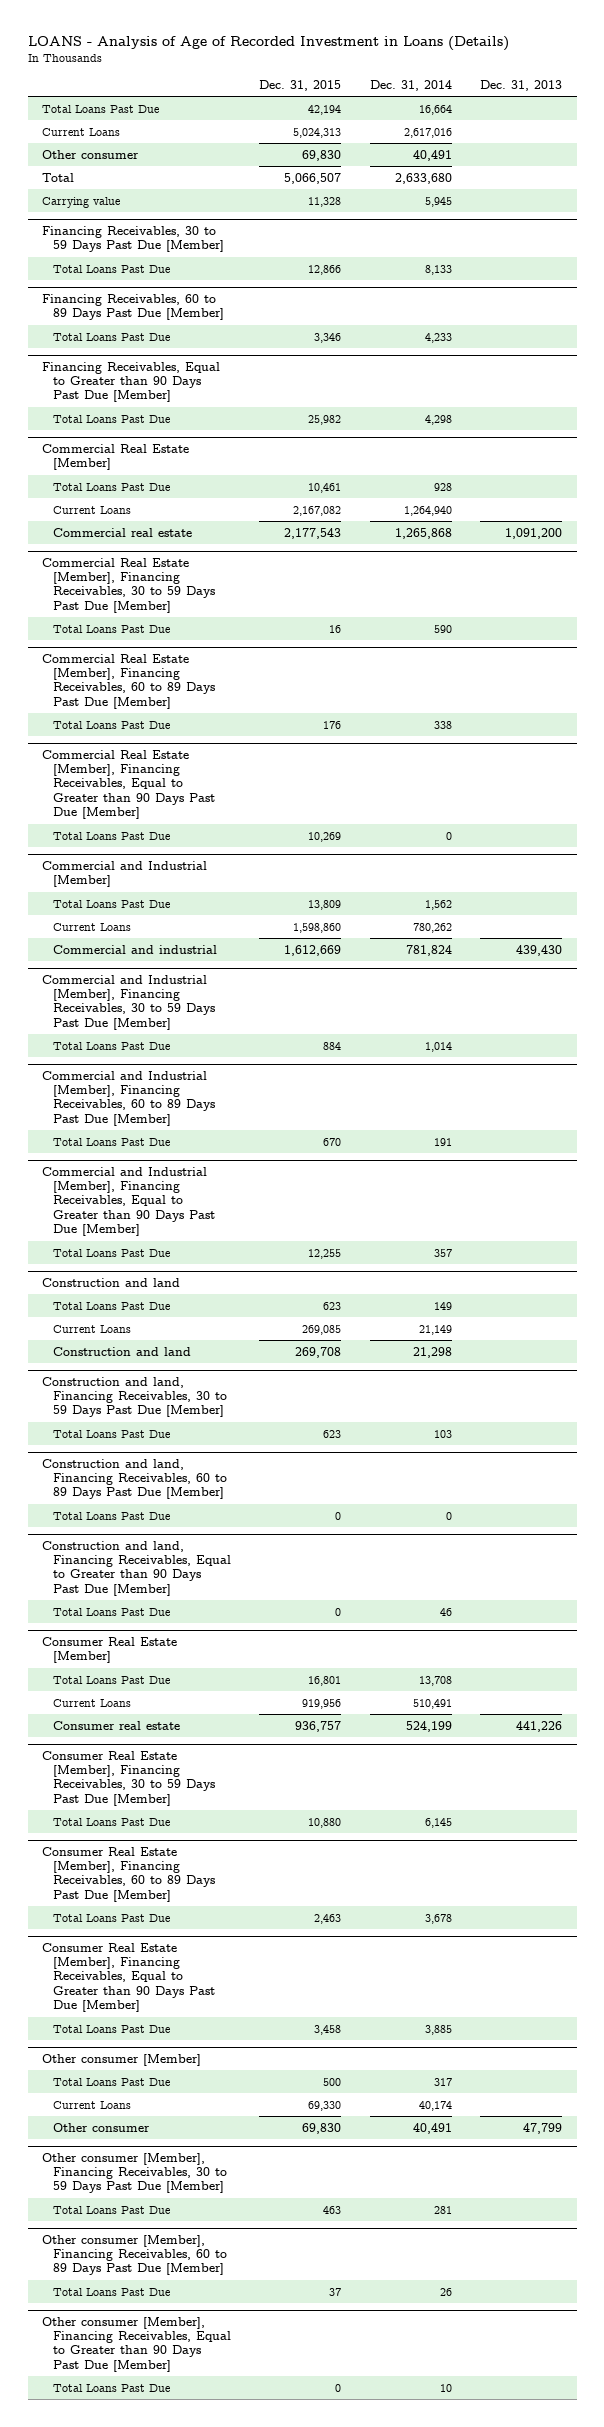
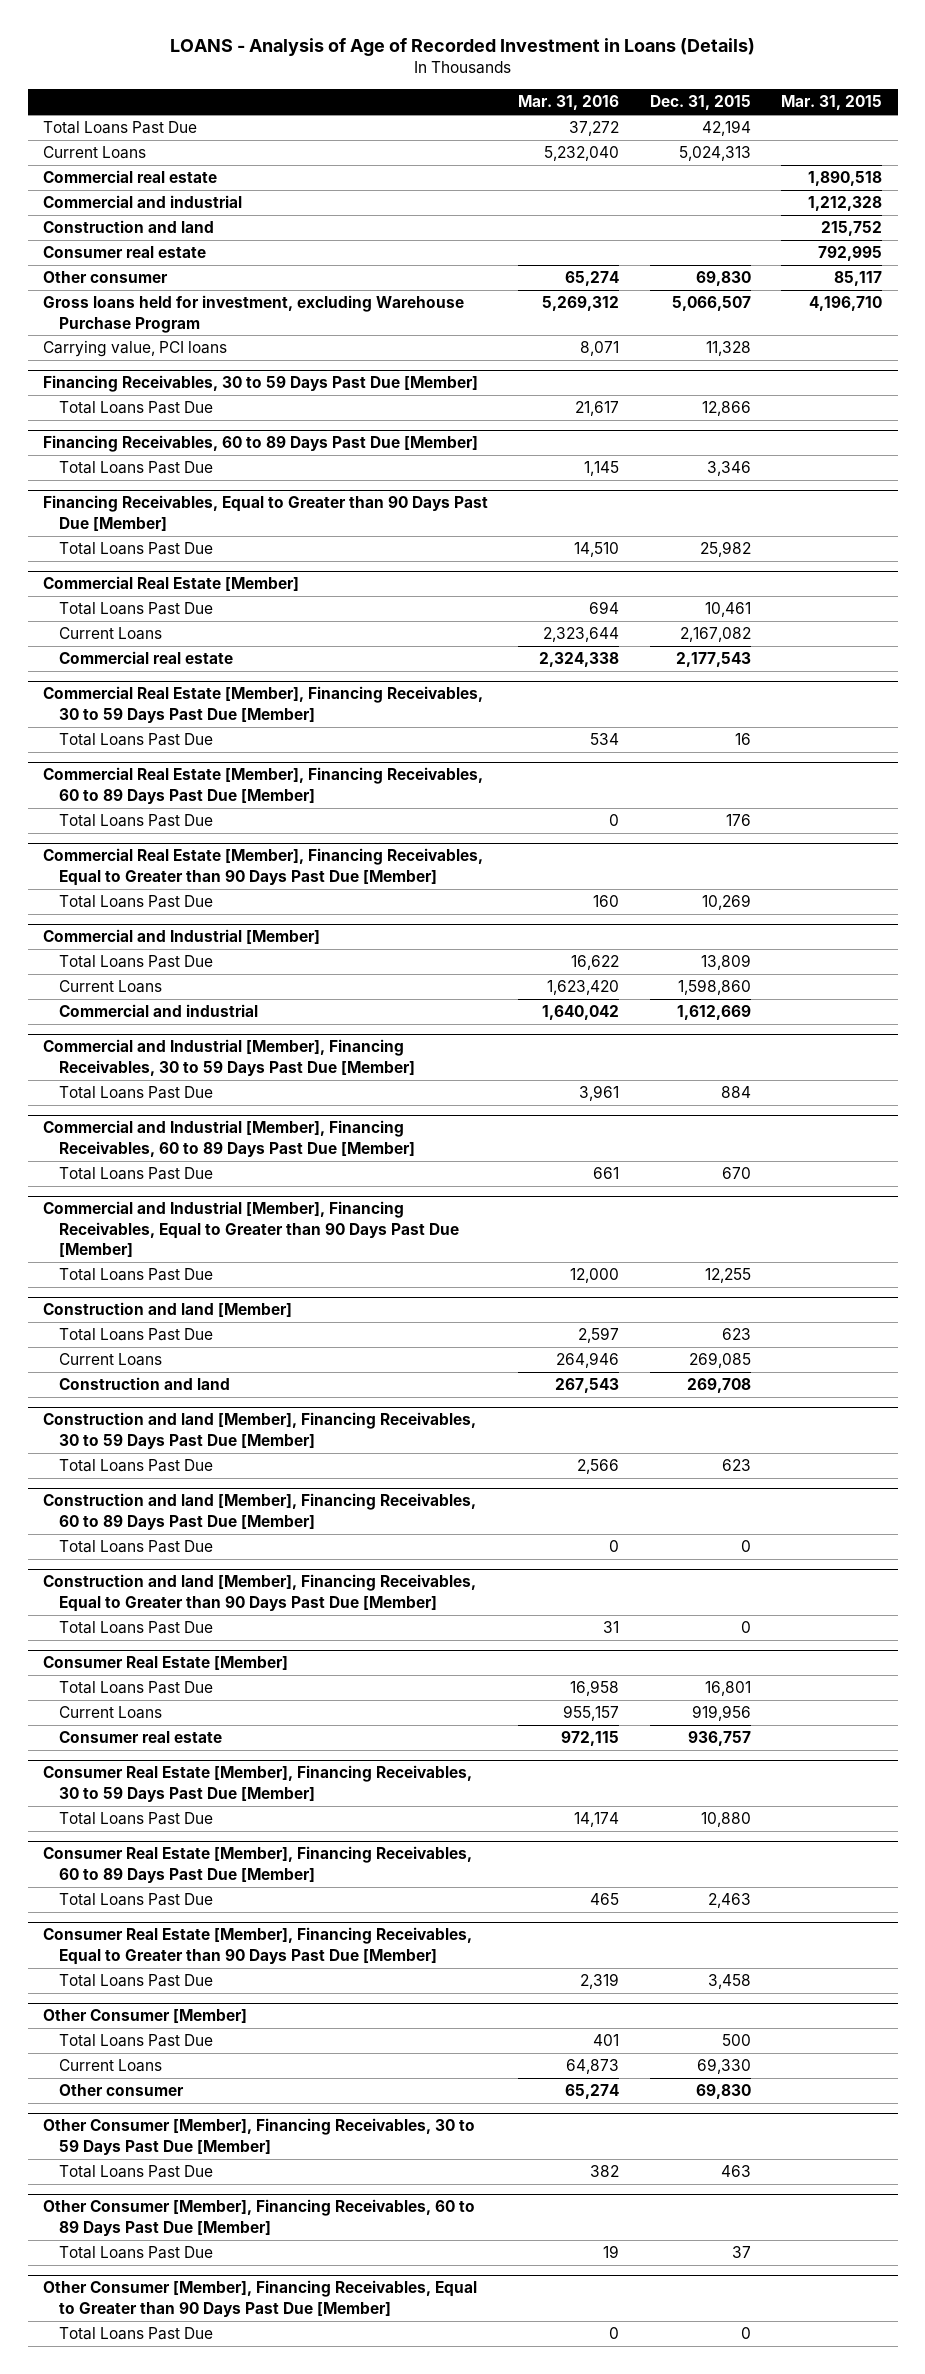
- | Dec. 31, 2015 | Dec. 31, 2014 | Dec. 31, 2013
+ | Mar. 31, 2016 | Dec. 31, 2015 | Mar. 31, 2015
+ Commercial real estate | | | 1,890,518
+ Commercial and industrial | | | 1,212,328
+ Construction and land | | | 215,752
+ Consumer real estate | | | 792,995
- Total | 5,066,507 | 2,633,680 |
- Carrying value | 11,328 | 5,945 |
+ Gross loans held for investment, excluding Warehouse Purchase Program | 5,269,312 | 5,066,507 | 4,196,710
+ Carrying value, PCI loans | 8,071 | 11,328 |
- Construction and land
+ Construction and land [Member]
- Construction and land, Financing Receivables, 30 to 59 Days Past Due [Member]
+ Construction and land [Member], Financing Receivables, 30 to 59 Days Past Due [Member]
- Construction and land, Financing Receivables, 60 to 89 Days Past Due [Member]
+ Construction and land [Member], Financing Receivables, 60 to 89 Days Past Due [Member]
- Construction and land, Financing Receivables, Equal to Greater than 90 Days Past Due [Member]
+ Construction and land [Member], Financing Receivables, Equal to Greater than 90 Days Past Due [Member]
- Other consumer [Member]
+ Other Consumer [Member]
- Other consumer [Member], Financing Receivables, 30 to 59 Days Past Due [Member]
+ Other Consumer [Member], Financing Receivables, 30 to 59 Days Past Due [Member]
- Other consumer [Member], Financing Receivables, 60 to 89 Days Past Due [Member]
+ Other Consumer [Member], Financing Receivables, 60 to 89 Days Past Due [Member]
- Other consumer [Member], Financing Receivables, Equal to Greater than 90 Days Past Due [Member]
+ Other Consumer [Member], Financing Receivables, Equal to Greater than 90 Days Past Due [Member]

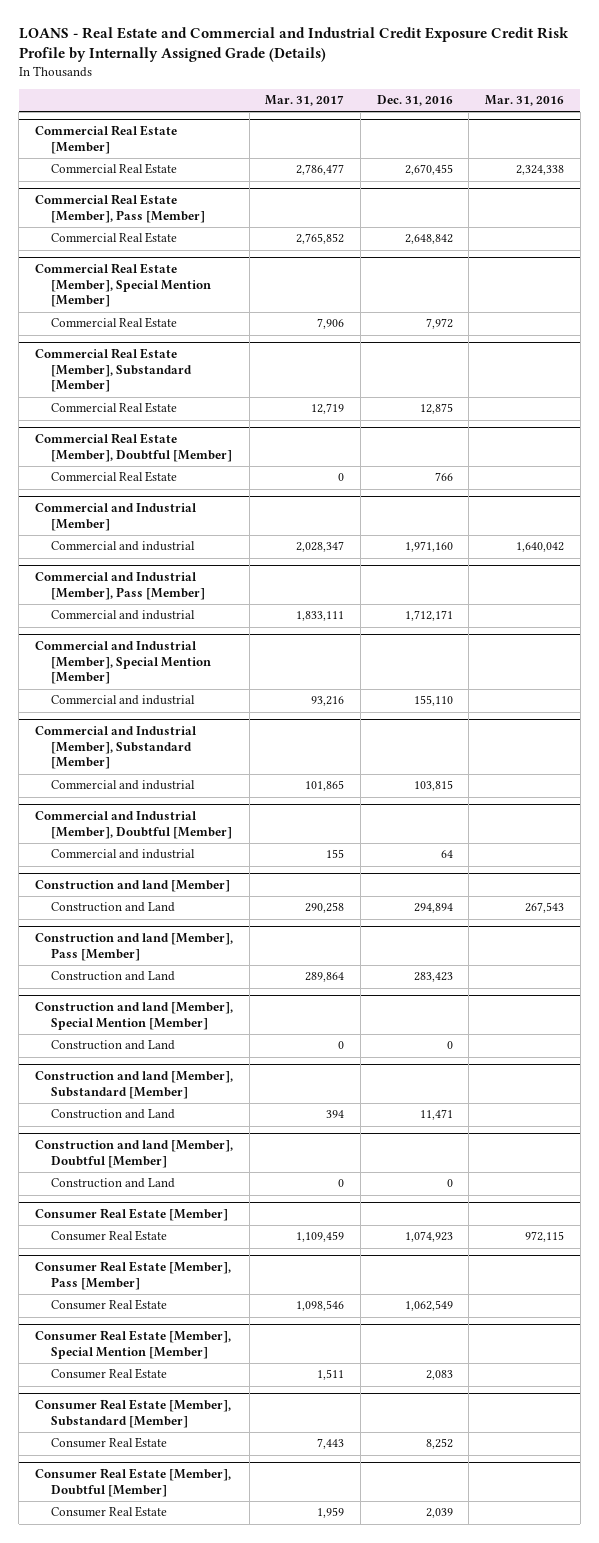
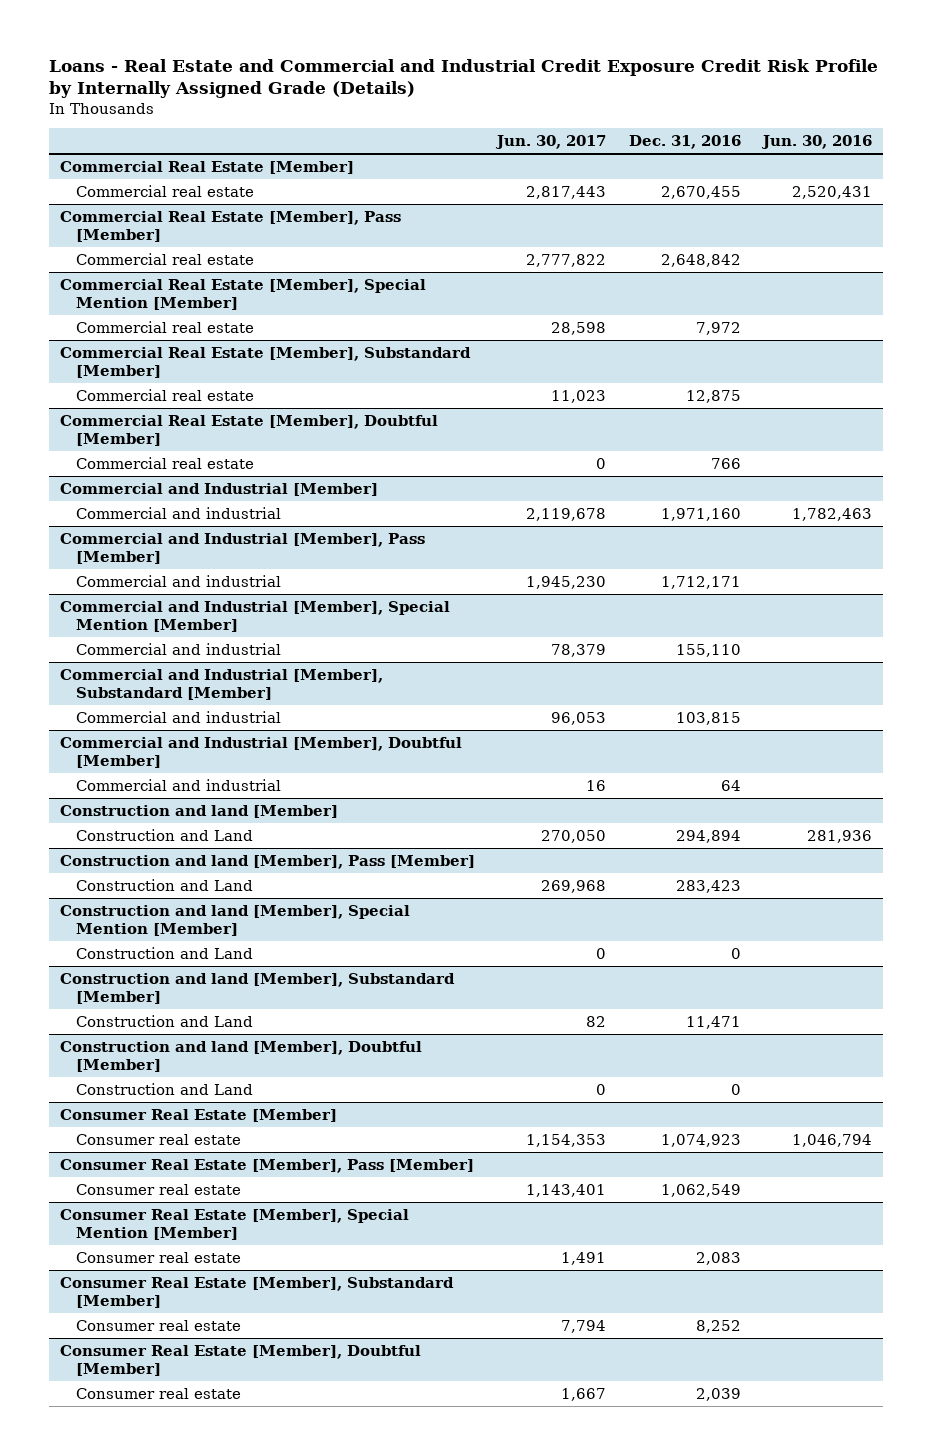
- LOANS - Real Estate and Commercial and Industrial Credit Exposure Credit Risk Profile by Internally Assigned Grade (Details)
+ Loans - Real Estate and Commercial and Industrial Credit Exposure Credit Risk Profile by Internally Assigned Grade (Details)
- | Mar. 31, 2017 | Dec. 31, 2016 | Mar. 31, 2016
+ | Jun. 30, 2017 | Dec. 31, 2016 | Jun. 30, 2016
@ Commercial Real Estate [Member]
- Commercial Real Estate | 2,786,477 | 2,670,455 | 2,324,338
+ Commercial real estate | 2,817,443 | 2,670,455 | 2,520,431
@ Commercial Real Estate [Member], Pass [Member]
- Commercial Real Estate | 2,765,852 | 2,648,842 |
+ Commercial real estate | 2,777,822 | 2,648,842 |
@ Commercial Real Estate [Member], Special Mention [Member]
- Commercial Real Estate | 7,906 | 7,972 |
+ Commercial real estate | 28,598 | 7,972 |
@ Commercial Real Estate [Member], Substandard [Member]
- Commercial Real Estate | 12,719 | 12,875 |
+ Commercial real estate | 11,023 | 12,875 |
@ Commercial Real Estate [Member], Doubtful [Member]
- Commercial Real Estate | 0 | 766 |
+ Commercial real estate | 0 | 766 |
@ Consumer Real Estate [Member]
- Consumer Real Estate | 1,109,459 | 1,074,923 | 972,115
+ Consumer real estate | 1,154,353 | 1,074,923 | 1,046,794
@ Consumer Real Estate [Member], Pass [Member]
- Consumer Real Estate | 1,098,546 | 1,062,549 |
+ Consumer real estate | 1,143,401 | 1,062,549 |
@ Consumer Real Estate [Member], Special Mention [Member]
- Consumer Real Estate | 1,511 | 2,083 |
+ Consumer real estate | 1,491 | 2,083 |
@ Consumer Real Estate [Member], Substandard [Member]
- Consumer Real Estate | 7,443 | 8,252 |
+ Consumer real estate | 7,794 | 8,252 |
@ Consumer Real Estate [Member], Doubtful [Member]
- Consumer Real Estate | 1,959 | 2,039 |
+ Consumer real estate | 1,667 | 2,039 |

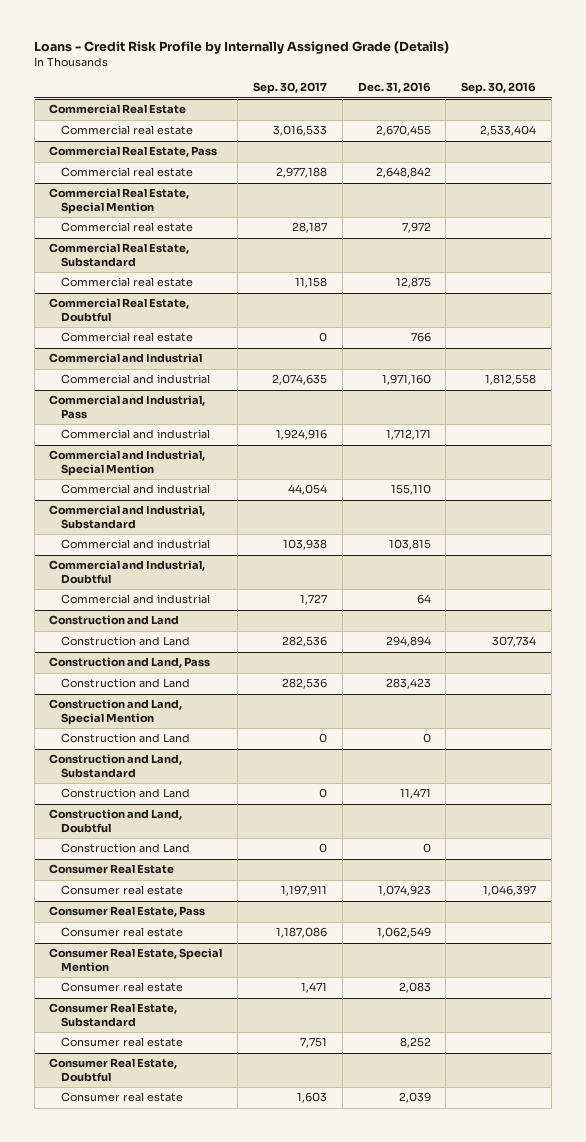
- Loans - Real Estate and Commercial and Industrial Credit Exposure Credit Risk Profile by Internally Assigned Grade (Details)
+ Loans - Credit Risk Profile by Internally Assigned Grade (Details)
- | Jun. 30, 2017 | Dec. 31, 2016 | Jun. 30, 2016
+ | Sep. 30, 2017 | Dec. 31, 2016 | Sep. 30, 2016
- Commercial Real Estate [Member]
+ Commercial Real Estate
- Commercial Real Estate [Member], Pass [Member]
+ Commercial Real Estate, Pass
- Commercial Real Estate [Member], Special Mention [Member]
+ Commercial Real Estate, Special Mention
- Commercial Real Estate [Member], Substandard [Member]
+ Commercial Real Estate, Substandard
- Commercial Real Estate [Member], Doubtful [Member]
+ Commercial Real Estate, Doubtful
- Commercial and Industrial [Member]
+ Commercial and Industrial
- Commercial and Industrial [Member], Pass [Member]
+ Commercial and Industrial, Pass
- Commercial and Industrial [Member], Special Mention [Member]
+ Commercial and Industrial, Special Mention
- Commercial and Industrial [Member], Substandard [Member]
+ Commercial and Industrial, Substandard
- Commercial and Industrial [Member], Doubtful [Member]
+ Commercial and Industrial, Doubtful
- Construction and land [Member]
+ Construction and Land
- Construction and land [Member], Pass [Member]
+ Construction and Land, Pass
- Construction and land [Member], Special Mention [Member]
+ Construction and Land, Special Mention
- Construction and land [Member], Substandard [Member]
+ Construction and Land, Substandard
- Construction and land [Member], Doubtful [Member]
+ Construction and Land, Doubtful
- Consumer Real Estate [Member]
+ Consumer Real Estate
- Consumer Real Estate [Member], Pass [Member]
+ Consumer Real Estate, Pass
- Consumer Real Estate [Member], Special Mention [Member]
+ Consumer Real Estate, Special Mention
- Consumer Real Estate [Member], Substandard [Member]
+ Consumer Real Estate, Substandard
- Consumer Real Estate [Member], Doubtful [Member]
+ Consumer Real Estate, Doubtful

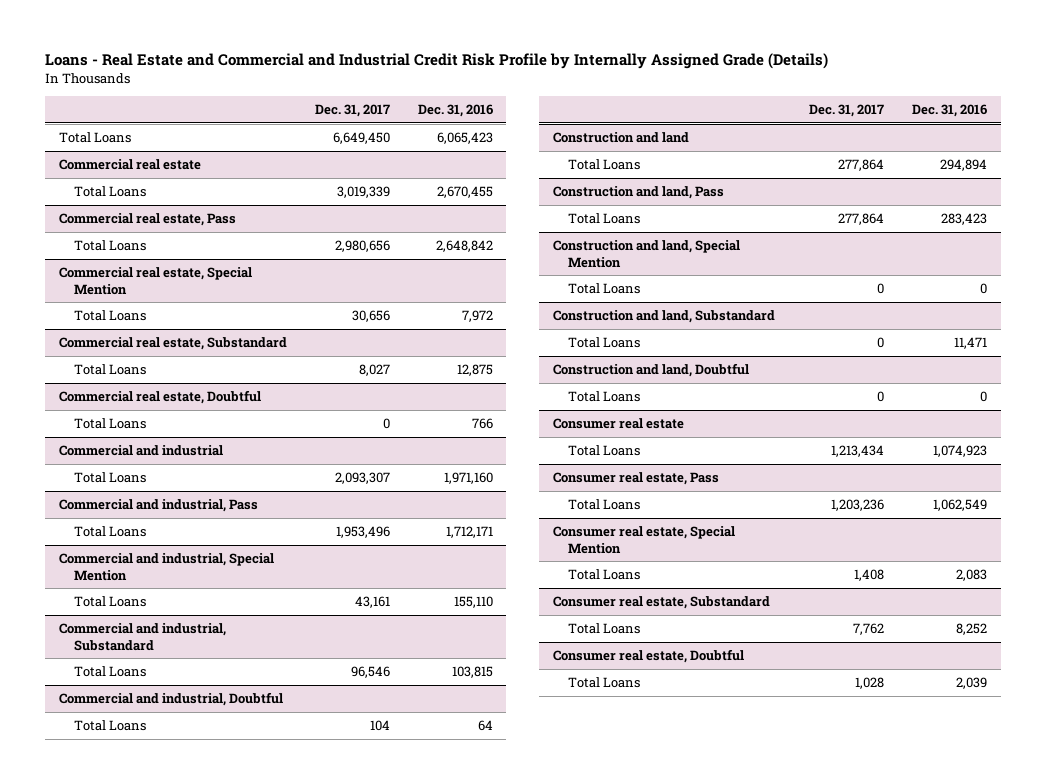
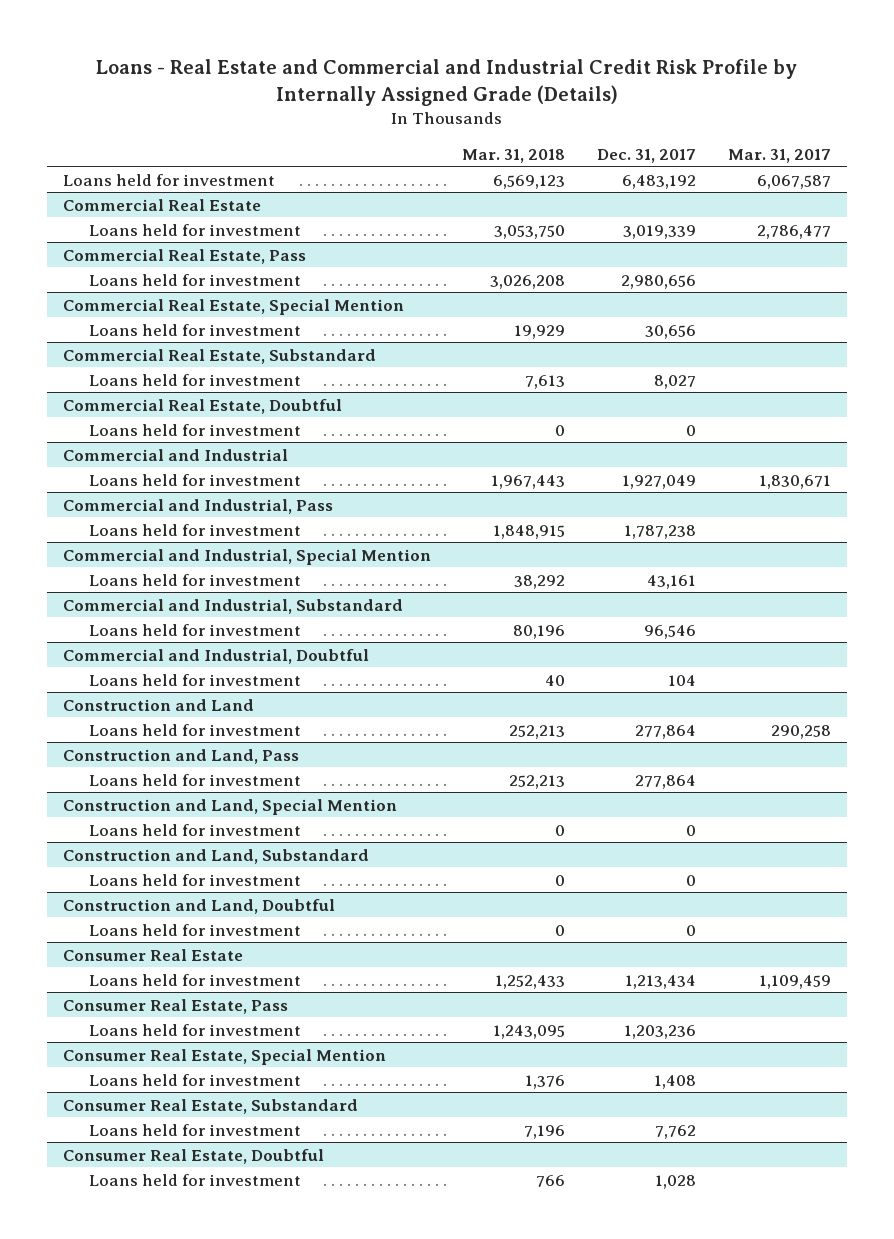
- | Dec. 31, 2017 | Dec. 31, 2016
+ | Mar. 31, 2018 | Dec. 31, 2017 | Mar. 31, 2017
- Total Loans | 6,649,450 | 6,065,423
- Commercial real estate
- Total Loans | 3,019,339 | 2,670,455
- Commercial real estate, Pass
- Total Loans | 2,980,656 | 2,648,842
- Commercial real estate, Special Mention
- Total Loans | 30,656 | 7,972
- Commercial real estate, Substandard
- Total Loans | 8,027 | 12,875
- Commercial real estate, Doubtful
- Total Loans | 0 | 766
- Commercial and industrial
- Total Loans | 2,093,307 | 1,971,160
- Commercial and industrial, Pass
- Total Loans | 1,953,496 | 1,712,171
- Commercial and industrial, Special Mention
- Total Loans | 43,161 | 155,110
- Commercial and industrial, Substandard
- Total Loans | 96,546 | 103,815
- Commercial and industrial, Doubtful
- Total Loans | 104 | 64
- Construction and land
- Total Loans | 277,864 | 294,894
- Construction and land, Pass
- Total Loans | 277,864 | 283,423
- Construction and land, Special Mention
- Total Loans | 0 | 0
- Construction and land, Substandard
- Total Loans | 0 | 11,471
- Construction and land, Doubtful
- Total Loans | 0 | 0
- Consumer real estate
- Total Loans | 1,213,434 | 1,074,923
- Consumer real estate, Pass
- Total Loans | 1,203,236 | 1,062,549
- Consumer real estate, Special Mention
- Total Loans | 1,408 | 2,083
- Consumer real estate, Substandard
- Total Loans | 7,762 | 8,252
- Consumer real estate, Doubtful
- Total Loans | 1,028 | 2,039
+ Loans held for investment | 6,569,123 | 6,483,192 | 6,067,587
+ Commercial Real Estate
+ Loans held for investment | 3,053,750 | 3,019,339 | 2,786,477
+ Commercial Real Estate, Pass
+ Loans held for investment | 3,026,208 | 2,980,656 |
+ Commercial Real Estate, Special Mention
+ Loans held for investment | 19,929 | 30,656 |
+ Commercial Real Estate, Substandard
+ Loans held for investment | 7,613 | 8,027 |
+ Commercial Real Estate, Doubtful
+ Loans held for investment | 0 | 0 |
+ Commercial and Industrial
+ Loans held for investment | 1,967,443 | 1,927,049 | 1,830,671
+ Commercial and Industrial, Pass
+ Loans held for investment | 1,848,915 | 1,787,238 |
+ Commercial and Industrial, Special Mention
+ Loans held for investment | 38,292 | 43,161 |
+ Commercial and Industrial, Substandard
+ Loans held for investment | 80,196 | 96,546 |
+ Commercial and Industrial, Doubtful
+ Loans held for investment | 40 | 104 |
+ Construction and Land
+ Loans held for investment | 252,213 | 277,864 | 290,258
+ Construction and Land, Pass
+ Loans held for investment | 252,213 | 277,864 |
+ Construction and Land, Special Mention
+ Loans held for investment | 0 | 0 |
+ Construction and Land, Substandard
+ Loans held for investment | 0 | 0 |
+ Construction and Land, Doubtful
+ Loans held for investment | 0 | 0 |
+ Consumer Real Estate
+ Loans held for investment | 1,252,433 | 1,213,434 | 1,109,459
+ Consumer Real Estate, Pass
+ Loans held for investment | 1,243,095 | 1,203,236 |
+ Consumer Real Estate, Special Mention
+ Loans held for investment | 1,376 | 1,408 |
+ Consumer Real Estate, Substandard
+ Loans held for investment | 7,196 | 7,762 |
+ Consumer Real Estate, Doubtful
+ Loans held for investment | 766 | 1,028 |

